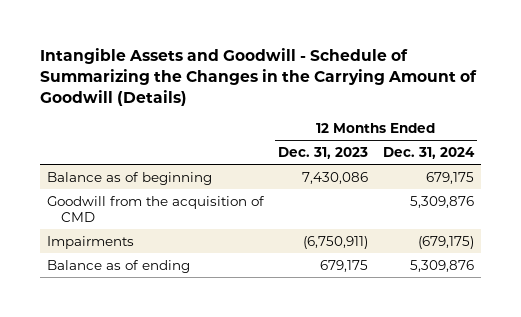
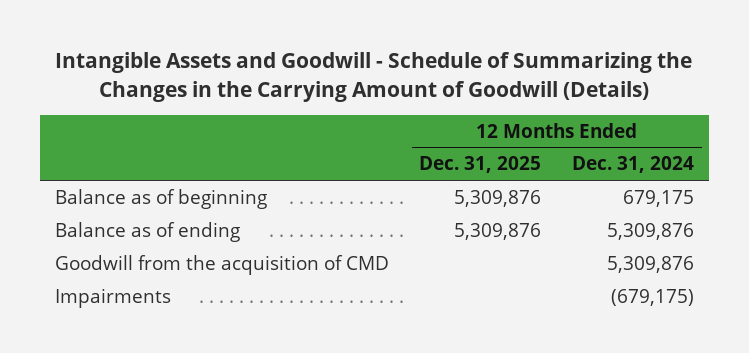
- | 12 Months Ended Dec. 31, 2023 | 12 Months Ended Dec. 31, 2024
+ | 12 Months Ended Dec. 31, 2025 | 12 Months Ended Dec. 31, 2024
moved up: Balance as of ending | 5,309,876 | 5,309,876

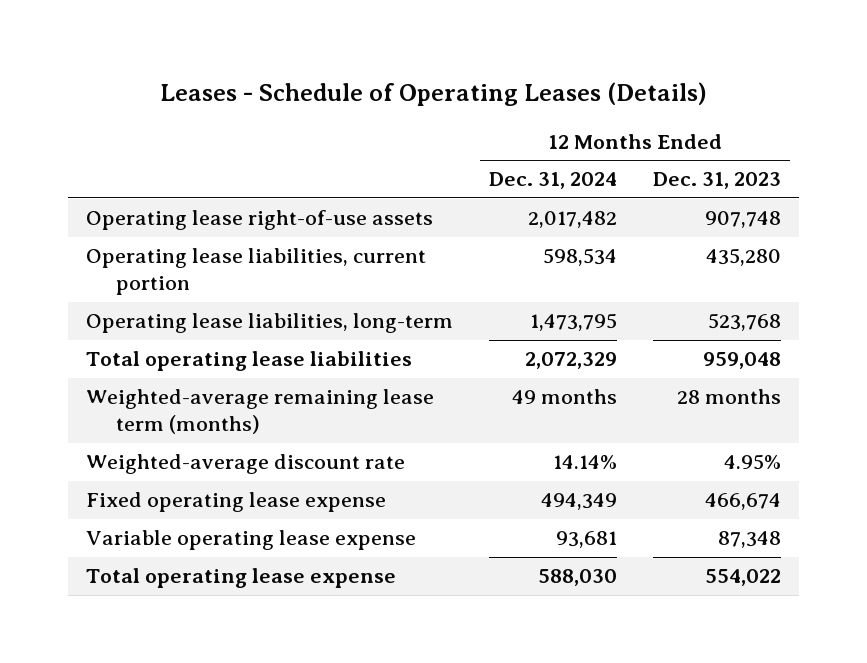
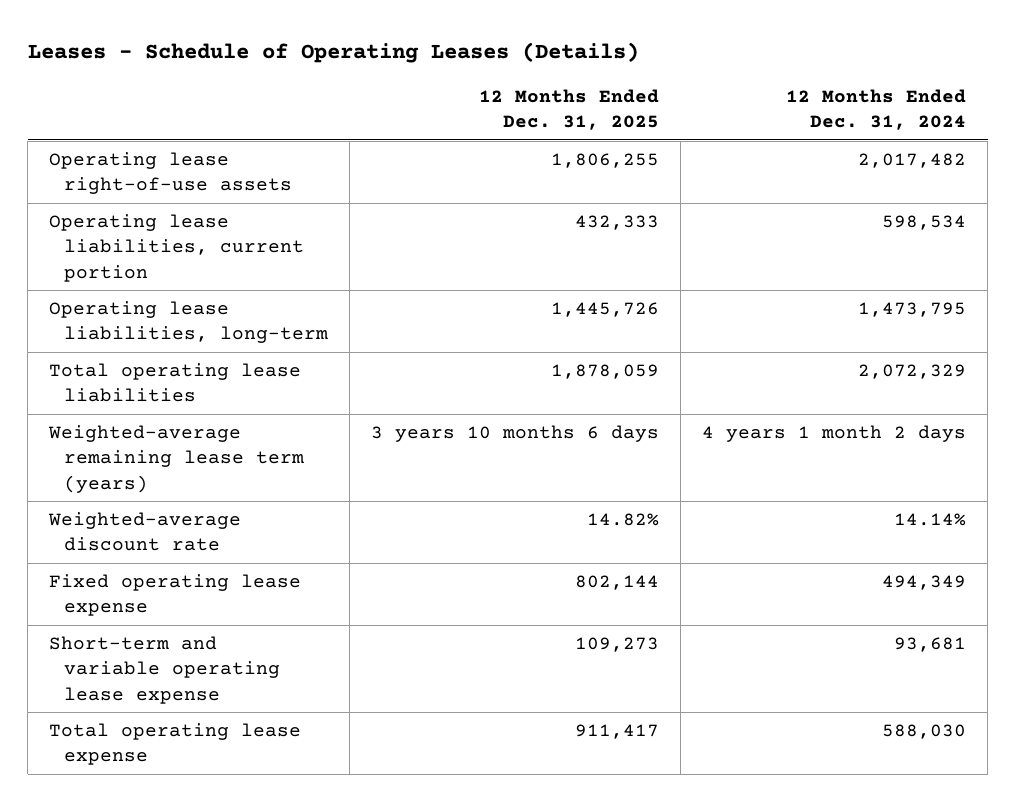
- | 12 Months Ended Dec. 31, 2024 | 12 Months Ended Dec. 31, 2023
+ | 12 Months Ended Dec. 31, 2025 | 12 Months Ended Dec. 31, 2024
- Weighted-average remaining lease term (months) | 49 months | 28 months
+ Weighted-average remaining lease term (years) | 3 years 10 months 6 days | 4 years 1 month 2 days
- Variable operating lease expense | 93,681 | 87,348
+ Short-term and variable operating lease expense | 109,273 | 93,681

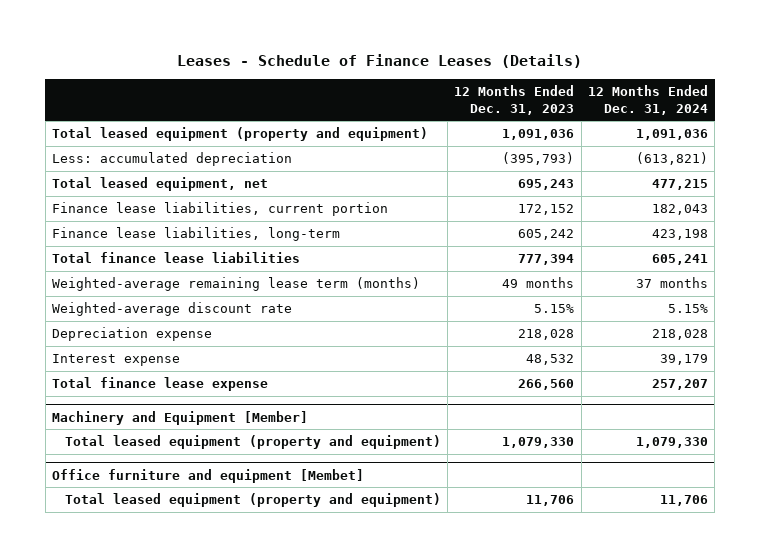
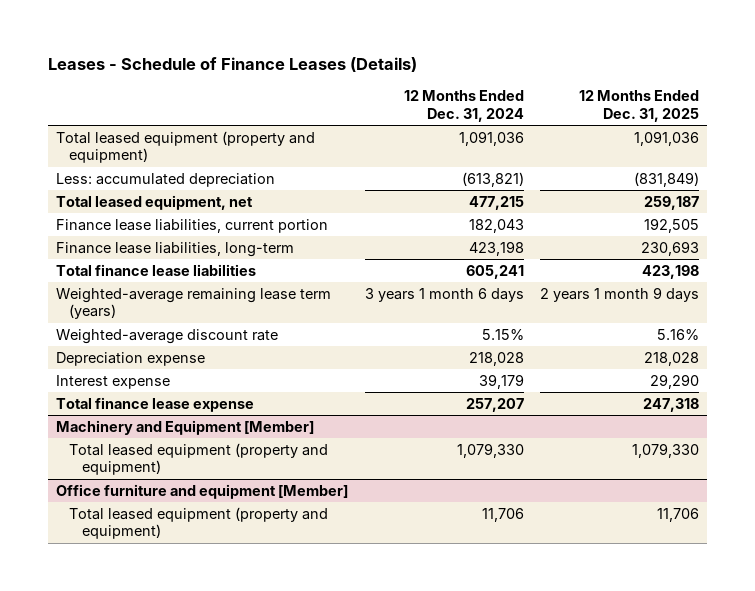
- | 12 Months Ended Dec. 31, 2023 | 12 Months Ended Dec. 31, 2024
+ | 12 Months Ended Dec. 31, 2024 | 12 Months Ended Dec. 31, 2025
- Weighted-average remaining lease term (months) | 49 months | 37 months
+ Weighted-average remaining lease term (years) | 3 years 1 month 6 days | 2 years 1 month 9 days
- Office furniture and equipment [Membet]
+ Office furniture and equipment [Member]

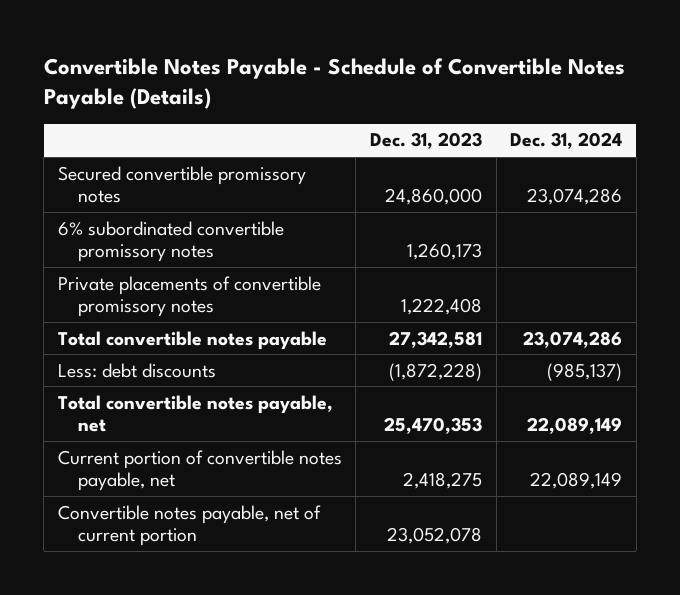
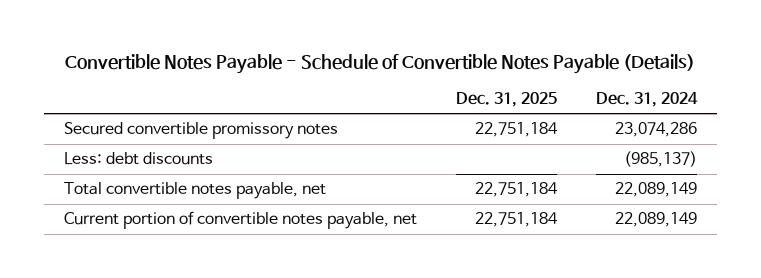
- | Dec. 31, 2023 | Dec. 31, 2024
+ | Dec. 31, 2025 | Dec. 31, 2024
- 6% subordinated convertible promissory notes | 1,260,173 |
- Private placements of convertible promissory notes | 1,222,408 |
- Total convertible notes payable | 27,342,581 | 23,074,286
- Convertible notes payable, net of current portion | 23,052,078 |

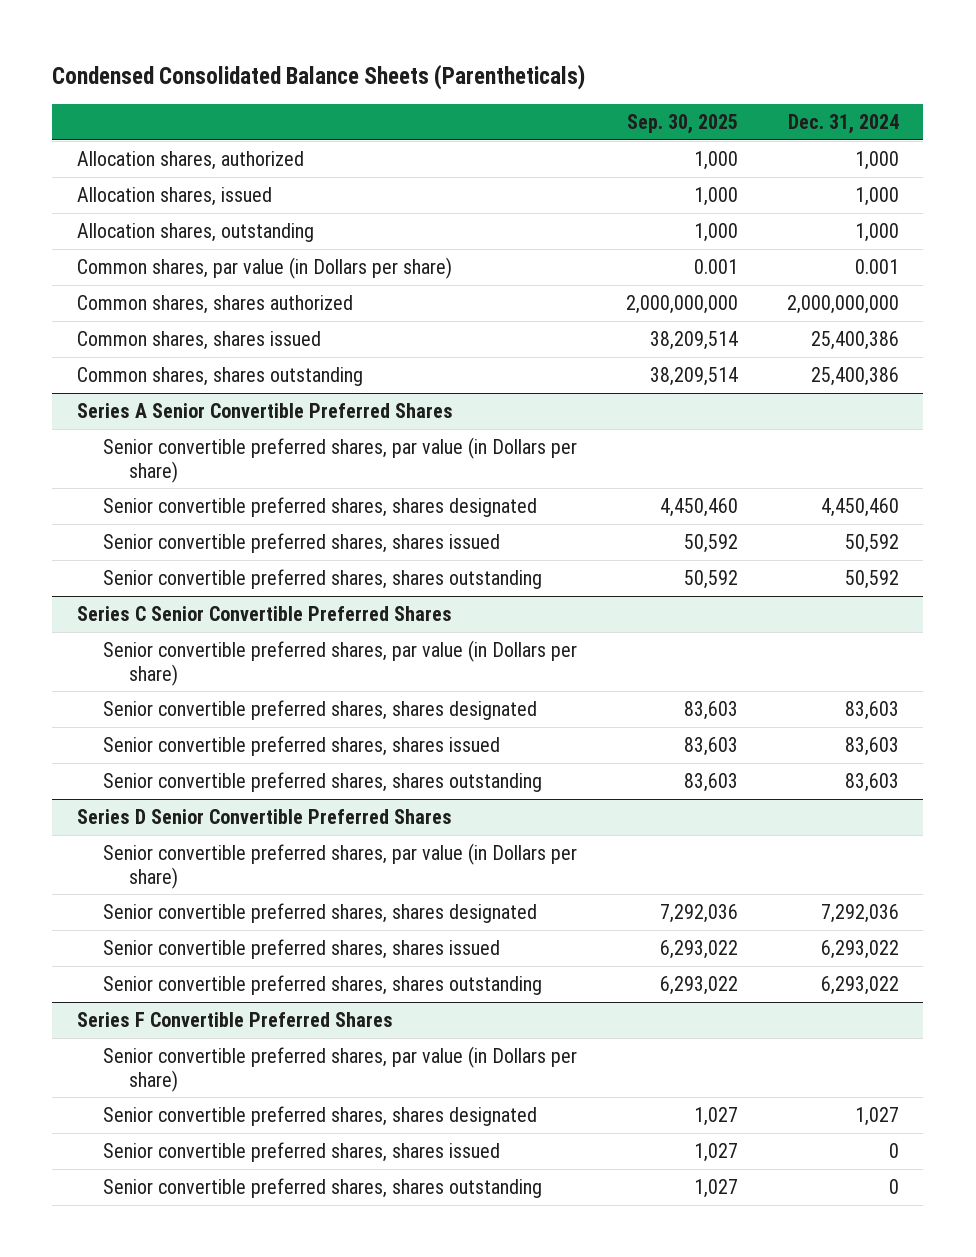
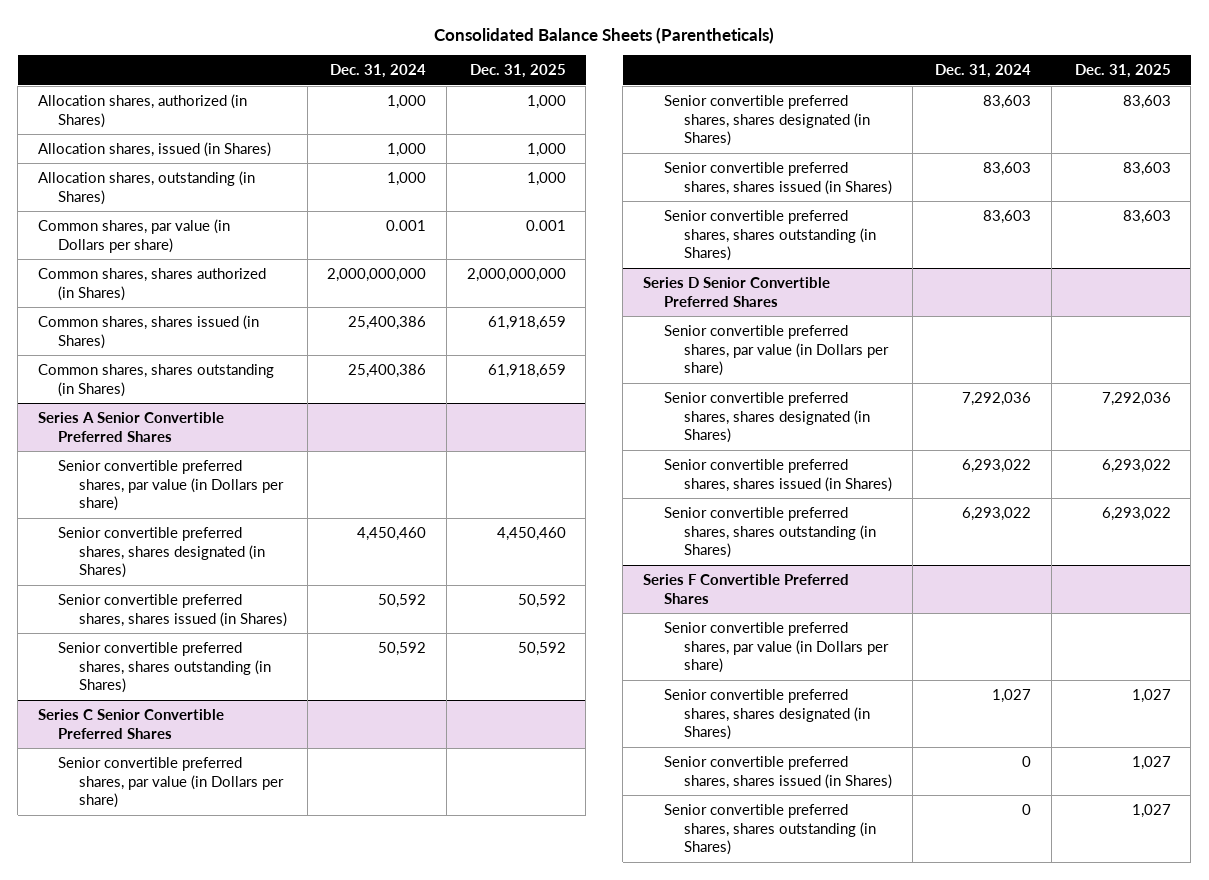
- Condensed Consolidated Balance Sheets (Parentheticals)
+ Consolidated Balance Sheets (Parentheticals)
- | Sep. 30, 2025 | Dec. 31, 2024
+ | Dec. 31, 2024 | Dec. 31, 2025
- Allocation shares, authorized | 1,000 | 1,000
- Allocation shares, issued | 1,000 | 1,000
- Allocation shares, outstanding | 1,000 | 1,000
+ Allocation shares, authorized (in Shares) | 1,000 | 1,000
+ Allocation shares, issued (in Shares) | 1,000 | 1,000
+ Allocation shares, outstanding (in Shares) | 1,000 | 1,000
- Common shares, shares authorized | 2,000,000,000 | 2,000,000,000
- Common shares, shares issued | 38,209,514 | 25,400,386
- Common shares, shares outstanding | 38,209,514 | 25,400,386
+ Common shares, shares authorized (in Shares) | 2,000,000,000 | 2,000,000,000
+ Common shares, shares issued (in Shares) | 25,400,386 | 61,918,659
+ Common shares, shares outstanding (in Shares) | 25,400,386 | 61,918,659
@ Series A Senior Convertible Preferred Shares
- Senior convertible preferred shares, shares designated | 4,450,460 | 4,450,460
- Senior convertible preferred shares, shares issued | 50,592 | 50,592
- Senior convertible preferred shares, shares outstanding | 50,592 | 50,592
+ Senior convertible preferred shares, shares designated (in Shares) | 4,450,460 | 4,450,460
+ Senior convertible preferred shares, shares issued (in Shares) | 50,592 | 50,592
+ Senior convertible preferred shares, shares outstanding (in Shares) | 50,592 | 50,592
@ Series C Senior Convertible Preferred Shares
- Senior convertible preferred shares, shares designated | 83,603 | 83,603
- Senior convertible preferred shares, shares issued | 83,603 | 83,603
- Senior convertible preferred shares, shares outstanding | 83,603 | 83,603
+ Senior convertible preferred shares, shares designated (in Shares) | 83,603 | 83,603
+ Senior convertible preferred shares, shares issued (in Shares) | 83,603 | 83,603
+ Senior convertible preferred shares, shares outstanding (in Shares) | 83,603 | 83,603
@ Series D Senior Convertible Preferred Shares
- Senior convertible preferred shares, shares designated | 7,292,036 | 7,292,036
- Senior convertible preferred shares, shares issued | 6,293,022 | 6,293,022
- Senior convertible preferred shares, shares outstanding | 6,293,022 | 6,293,022
+ Senior convertible preferred shares, shares designated (in Shares) | 7,292,036 | 7,292,036
+ Senior convertible preferred shares, shares issued (in Shares) | 6,293,022 | 6,293,022
+ Senior convertible preferred shares, shares outstanding (in Shares) | 6,293,022 | 6,293,022
@ Series F Convertible Preferred Shares
- Senior convertible preferred shares, shares designated | 1,027 | 1,027
- Senior convertible preferred shares, shares issued | 1,027 | 0
- Senior convertible preferred shares, shares outstanding | 1,027 | 0
+ Senior convertible preferred shares, shares designated (in Shares) | 1,027 | 1,027
+ Senior convertible preferred shares, shares issued (in Shares) | 0 | 1,027
+ Senior convertible preferred shares, shares outstanding (in Shares) | 0 | 1,027

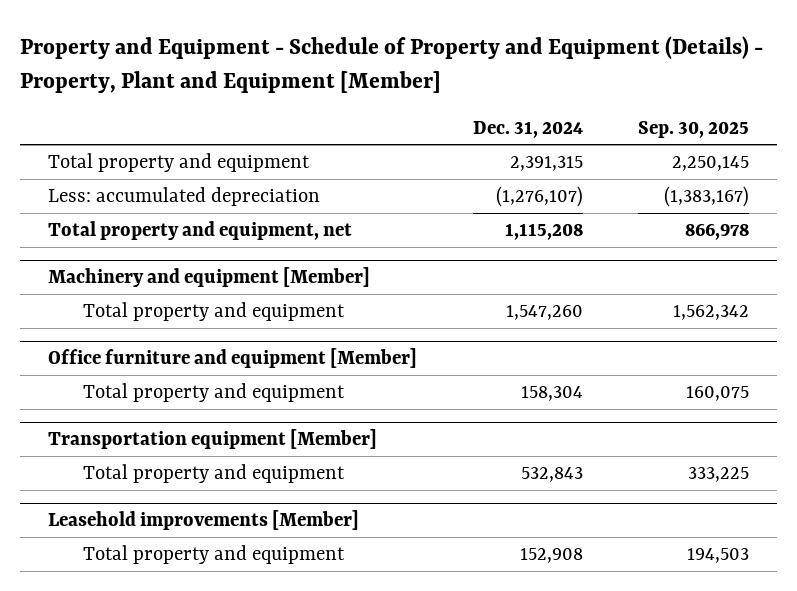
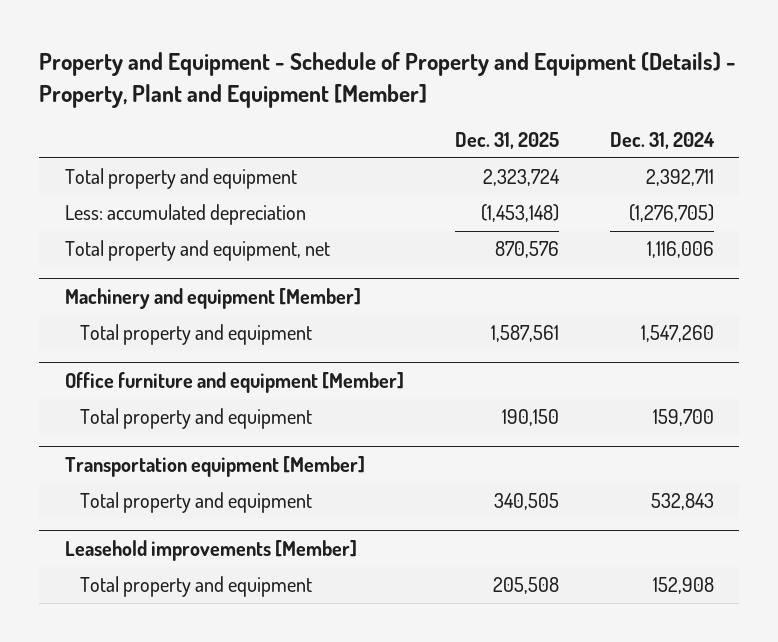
- | Dec. 31, 2024 | Sep. 30, 2025
+ | Dec. 31, 2025 | Dec. 31, 2024
- Total property and equipment | 2,391,315 | 2,250,145
- Less: accumulated depreciation | (1,276,107) | (1,383,167)
- Total property and equipment, net | 1,115,208 | 866,978
+ Total property and equipment | 2,323,724 | 2,392,711
+ Less: accumulated depreciation | (1,453,148) | (1,276,705)
+ Total property and equipment, net | 870,576 | 1,116,006
@ Office furniture and equipment [Member]
- Total property and equipment | 158,304 | 160,075
+ Total property and equipment | 190,150 | 159,700

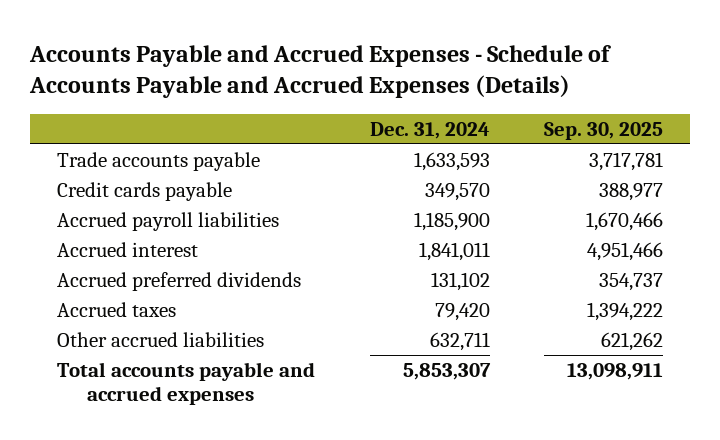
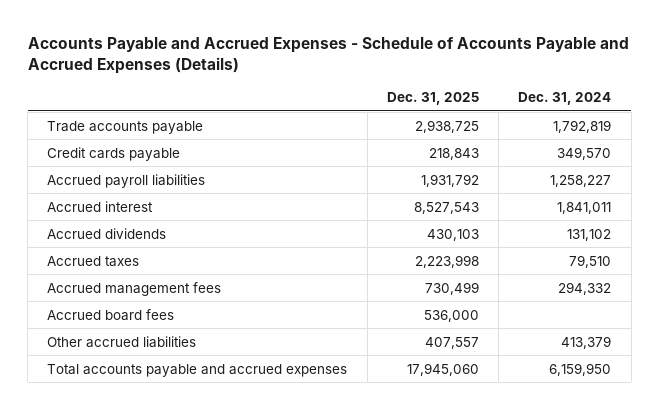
- | Dec. 31, 2024 | Sep. 30, 2025
+ | Dec. 31, 2025 | Dec. 31, 2024
- Trade accounts payable | 1,633,593 | 3,717,781
+ Trade accounts payable | 2,938,725 | 1,792,819
- Accrued payroll liabilities | 1,185,900 | 1,670,466
+ Accrued payroll liabilities | 1,931,792 | 1,258,227
- Accrued preferred dividends | 131,102 | 354,737
- Accrued taxes | 79,420 | 1,394,222
- Other accrued liabilities | 632,711 | 621,262
- Total accounts payable and accrued expenses | 5,853,307 | 13,098,911
+ Accrued dividends | 430,103 | 131,102
+ Accrued taxes | 2,223,998 | 79,510
+ Accrued management fees | 730,499 | 294,332
+ Accrued board fees | 536,000 |
+ Other accrued liabilities | 407,557 | 413,379
+ Total accounts payable and accrued expenses | 17,945,060 | 6,159,950

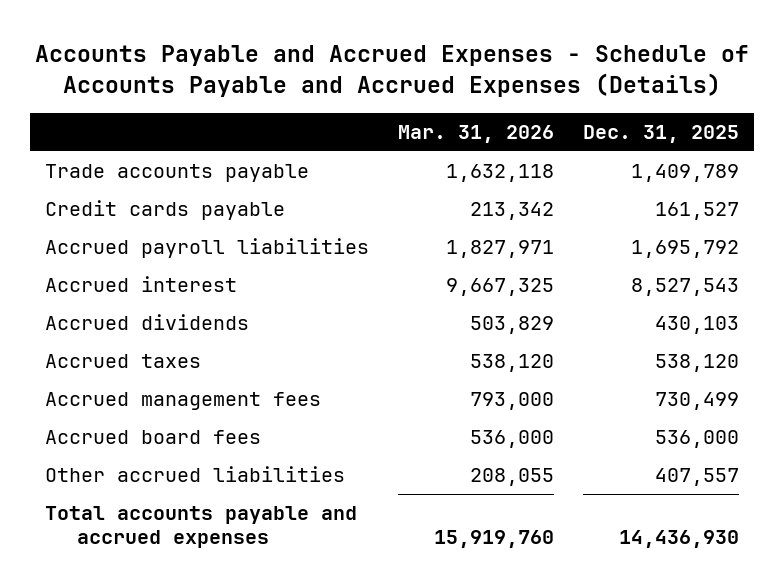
- | Dec. 31, 2025 | Dec. 31, 2024
+ | Mar. 31, 2026 | Dec. 31, 2025
- Trade accounts payable | 2,938,725 | 1,792,819
- Credit cards payable | 218,843 | 349,570
- Accrued payroll liabilities | 1,931,792 | 1,258,227
+ Trade accounts payable | 1,632,118 | 1,409,789
+ Credit cards payable | 213,342 | 161,527
+ Accrued payroll liabilities | 1,827,971 | 1,695,792
- Accrued taxes | 2,223,998 | 79,510
+ Accrued taxes | 538,120 | 538,120
- Total accounts payable and accrued expenses | 17,945,060 | 6,159,950
+ Total accounts payable and accrued expenses | 15,919,760 | 14,436,930

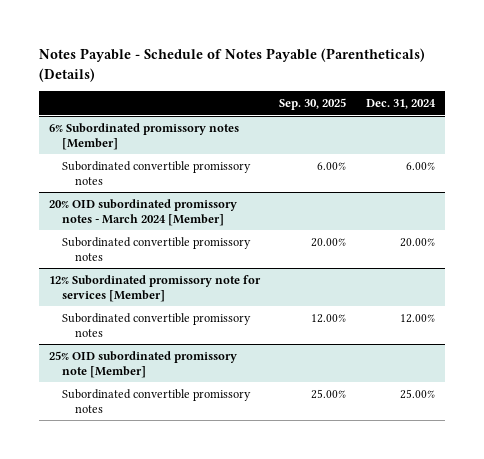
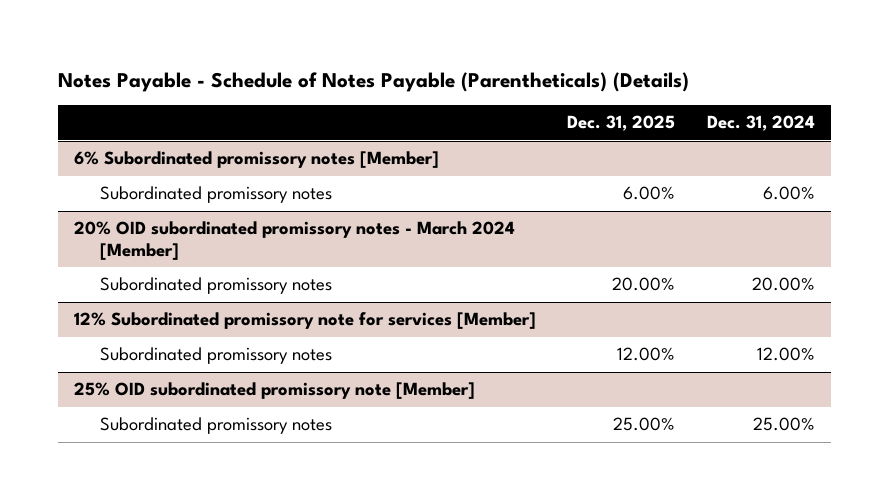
- | Sep. 30, 2025 | Dec. 31, 2024
+ | Dec. 31, 2025 | Dec. 31, 2024
@ 6% Subordinated promissory notes [Member]
- Subordinated convertible promissory notes | 6.00% | 6.00%
+ Subordinated promissory notes | 6.00% | 6.00%
@ 20% OID subordinated promissory notes - March 2024 [Member]
- Subordinated convertible promissory notes | 20.00% | 20.00%
+ Subordinated promissory notes | 20.00% | 20.00%
@ 12% Subordinated promissory note for services [Member]
- Subordinated convertible promissory notes | 12.00% | 12.00%
+ Subordinated promissory notes | 12.00% | 12.00%
@ 25% OID subordinated promissory note [Member]
- Subordinated convertible promissory notes | 25.00% | 25.00%
+ Subordinated promissory notes | 25.00% | 25.00%

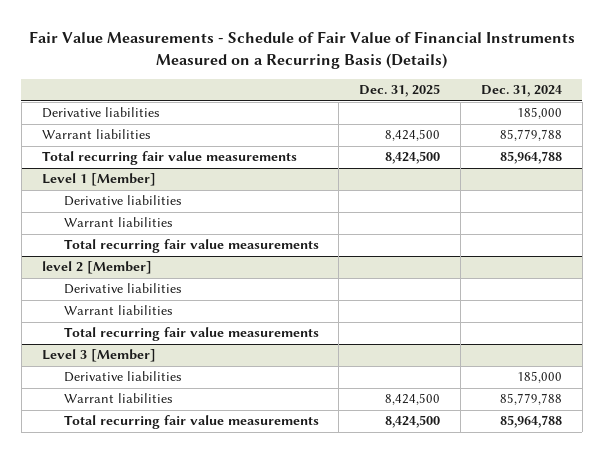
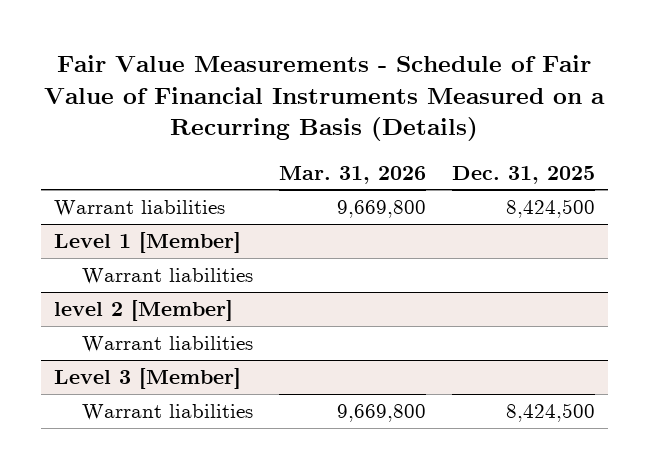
- | Dec. 31, 2025 | Dec. 31, 2024
+ | Mar. 31, 2026 | Dec. 31, 2025
- Derivative liabilities | | 185,000
- Total recurring fair value measurements | 8,424,500 | 85,964,788
@ Level 1 [Member]
- Derivative liabilities
- Total recurring fair value measurements
@ level 2 [Member]
- Derivative liabilities
- Total recurring fair value measurements
@ Level 3 [Member]
- Derivative liabilities | | 185,000
- Total recurring fair value measurements | 8,424,500 | 85,964,788

